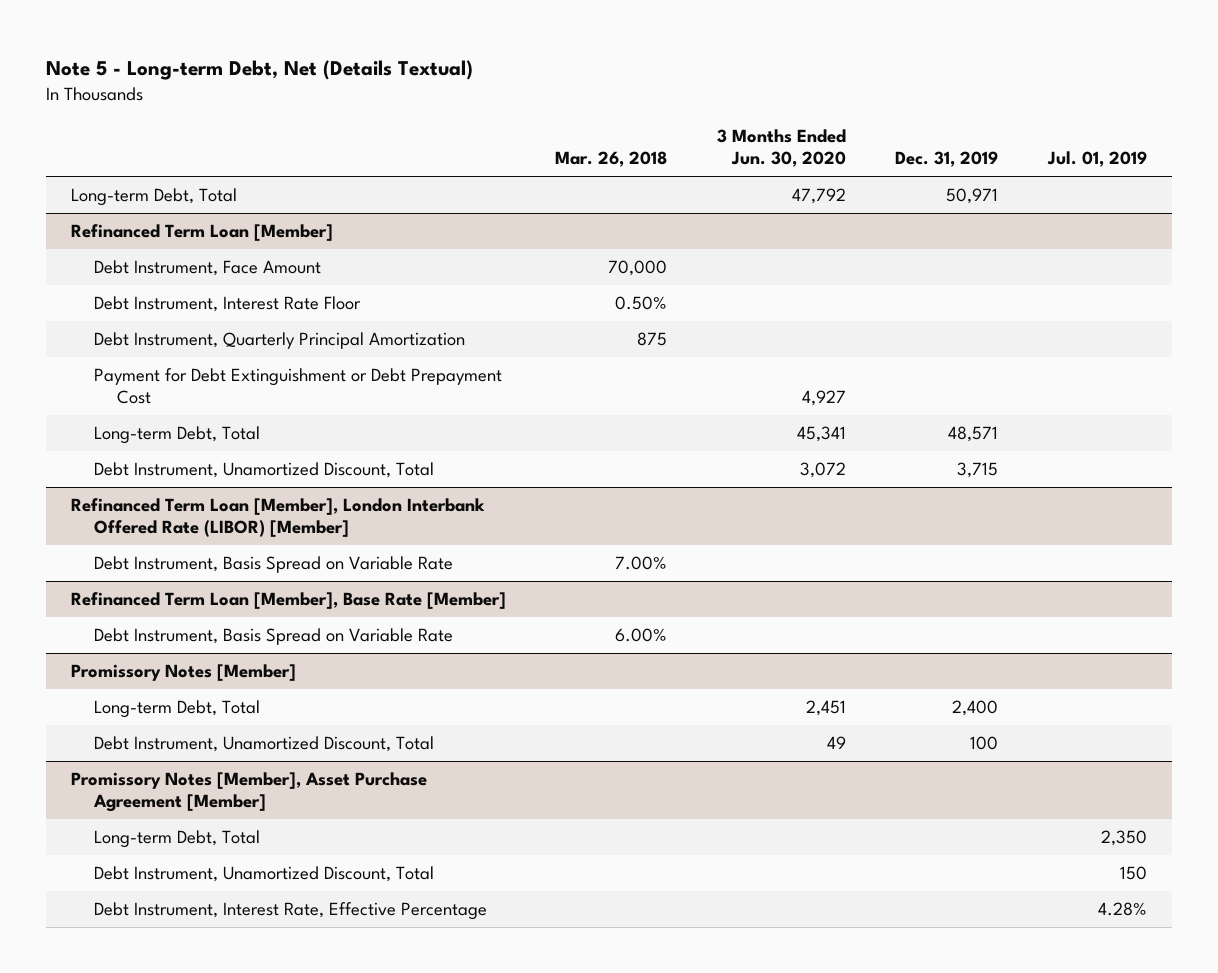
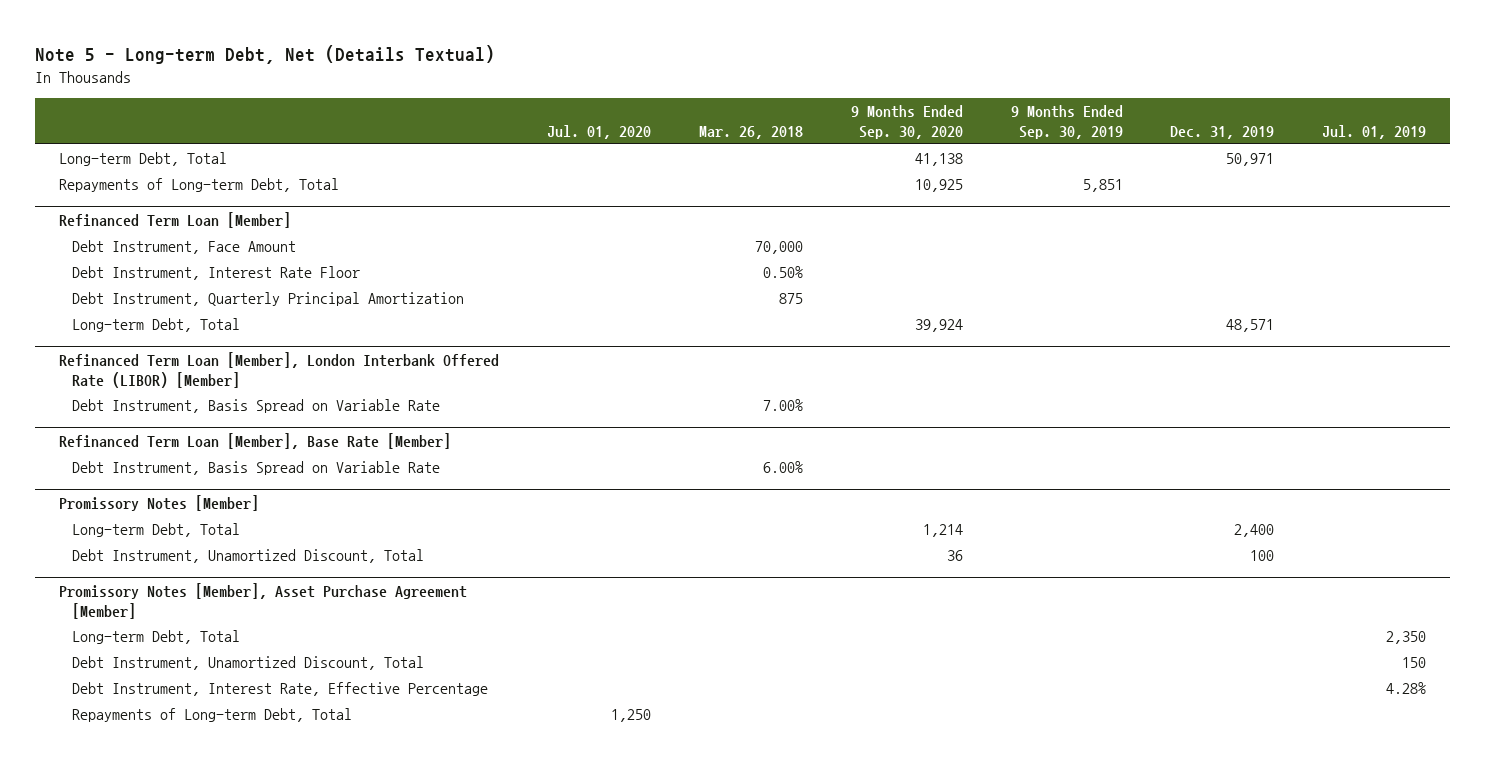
- | Mar. 26, 2018 | 3 Months Ended Jun. 30, 2020 | Dec. 31, 2019 | Jul. 01, 2019
+ | Jul. 01, 2020 | Mar. 26, 2018 | 9 Months Ended Sep. 30, 2020 | 9 Months Ended Sep. 30, 2019 | Dec. 31, 2019 | Jul. 01, 2019
+ Repayments of Long-term Debt, Total | | | 10,925 | 5,851 | |
@ Refinanced Term Loan [Member]
- Payment for Debt Extinguishment or Debt Prepayment Cost | | 4,927 | |
- Debt Instrument, Unamortized Discount, Total | | 3,072 | 3,715 |
@ Promissory Notes [Member], Asset Purchase Agreement [Member]
+ Repayments of Long-term Debt, Total | 1,250 | | | | |

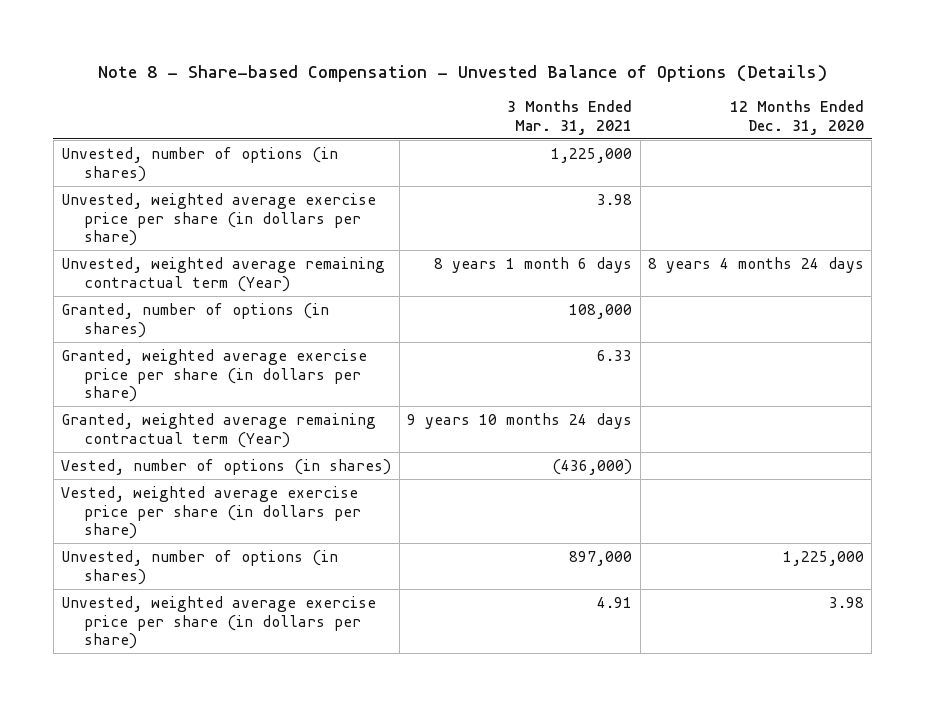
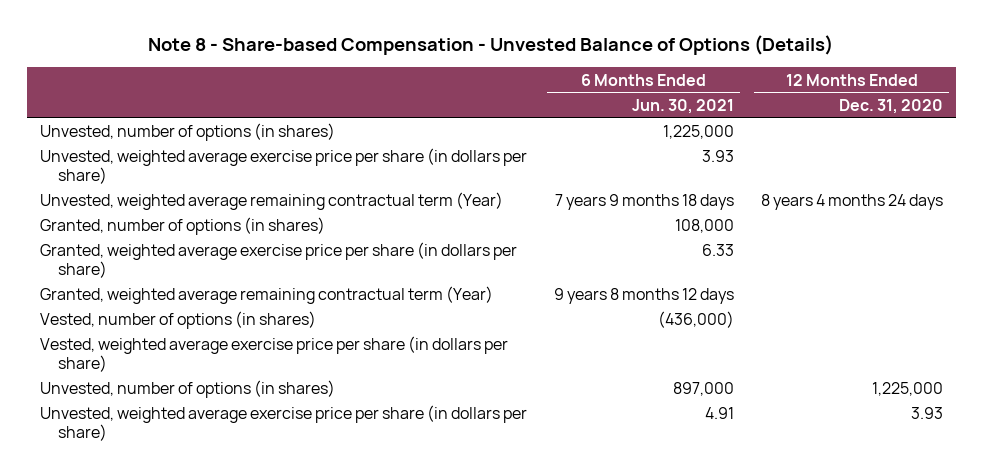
- | 3 Months Ended Mar. 31, 2021 | 12 Months Ended Dec. 31, 2020
+ | 6 Months Ended Jun. 30, 2021 | 12 Months Ended Dec. 31, 2020
- Unvested, weighted average exercise price per share (in dollars per share) | 4.91 | 3.98
+ Unvested, weighted average exercise price per share (in dollars per share) | 4.91 | 3.93

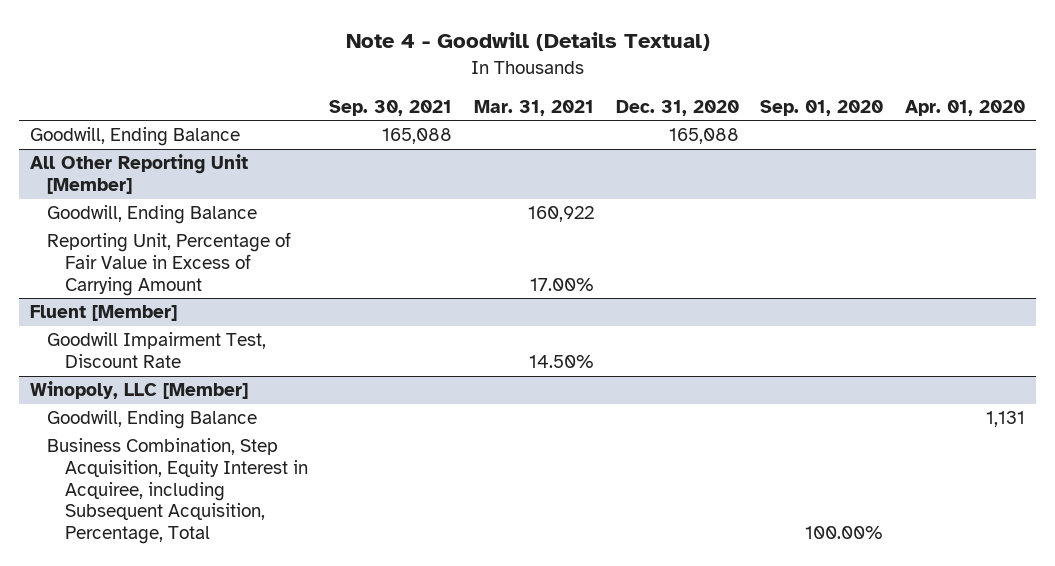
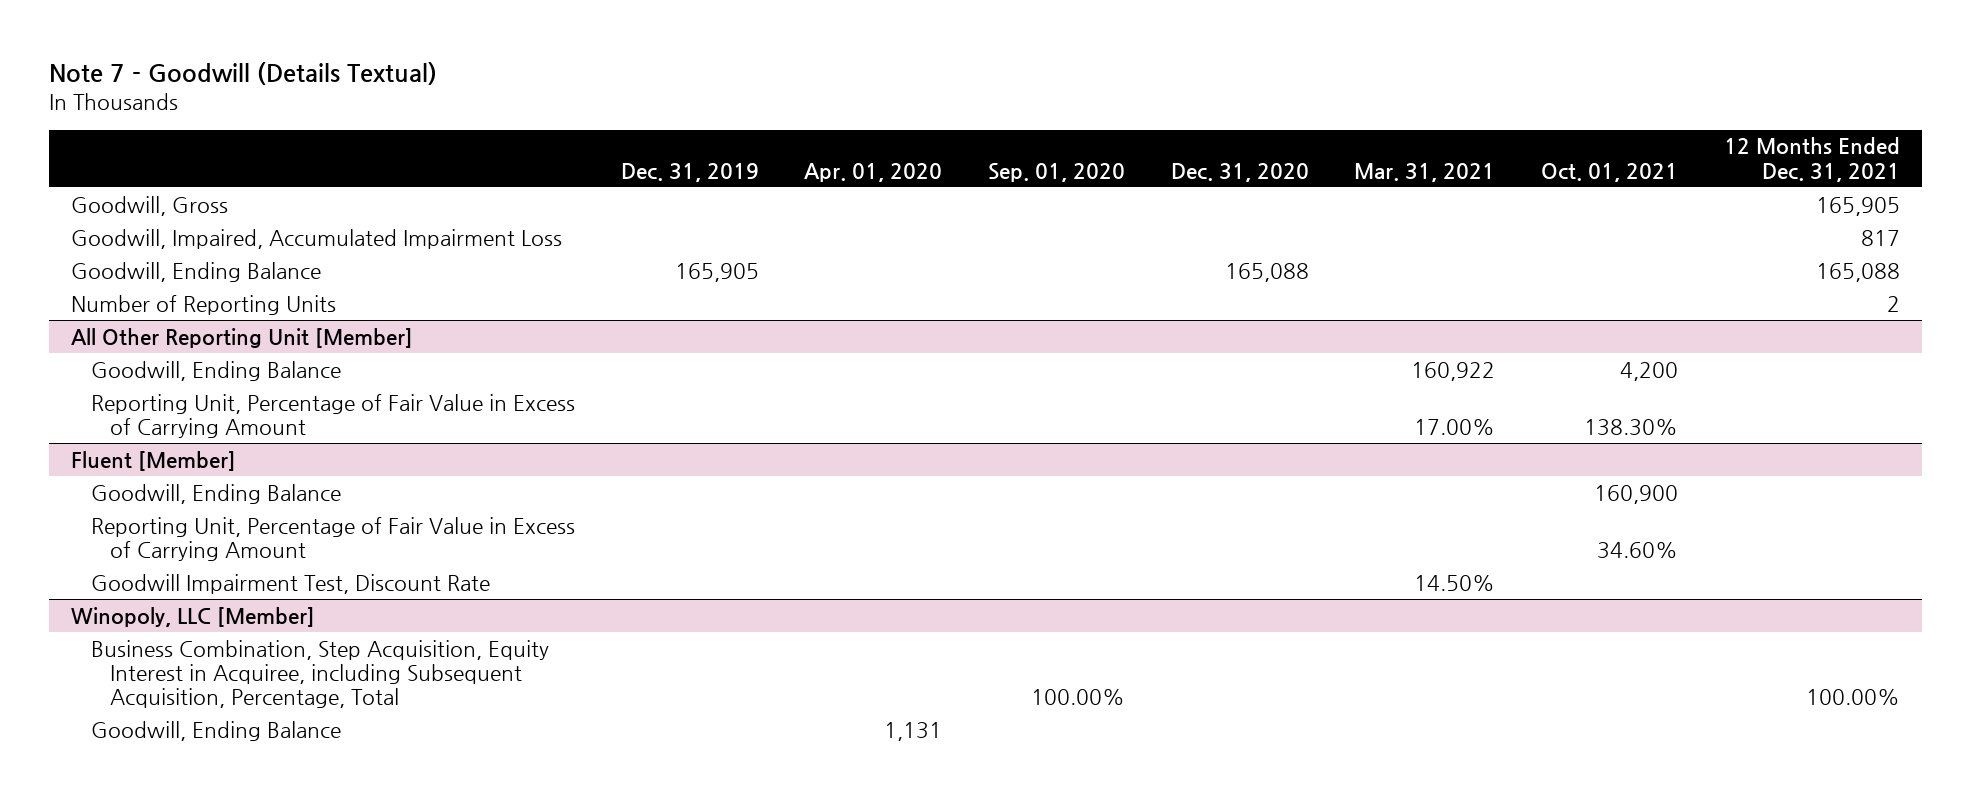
- Note 4 - Goodwill (Details Textual)
+ Note 7 - Goodwill (Details Textual)
- | Sep. 30, 2021 | Mar. 31, 2021 | Dec. 31, 2020 | Sep. 01, 2020 | Apr. 01, 2020
+ | Dec. 31, 2019 | Apr. 01, 2020 | Sep. 01, 2020 | Dec. 31, 2020 | Mar. 31, 2021 | Oct. 01, 2021 | 12 Months Ended Dec. 31, 2021
+ Goodwill, Gross | | | | | | | 165,905
+ Goodwill, Impaired, Accumulated Impairment Loss | | | | | | | 817
+ Number of Reporting Units | | | | | | | 2
@ Fluent [Member]
+ Goodwill, Ending Balance | | | | | | 160,900 |
+ Reporting Unit, Percentage of Fair Value in Excess of Carrying Amount | | | | | | 34.60% |
@ Winopoly, LLC [Member]
moved down: Goodwill, Ending Balance | | 1,131 | | | | |

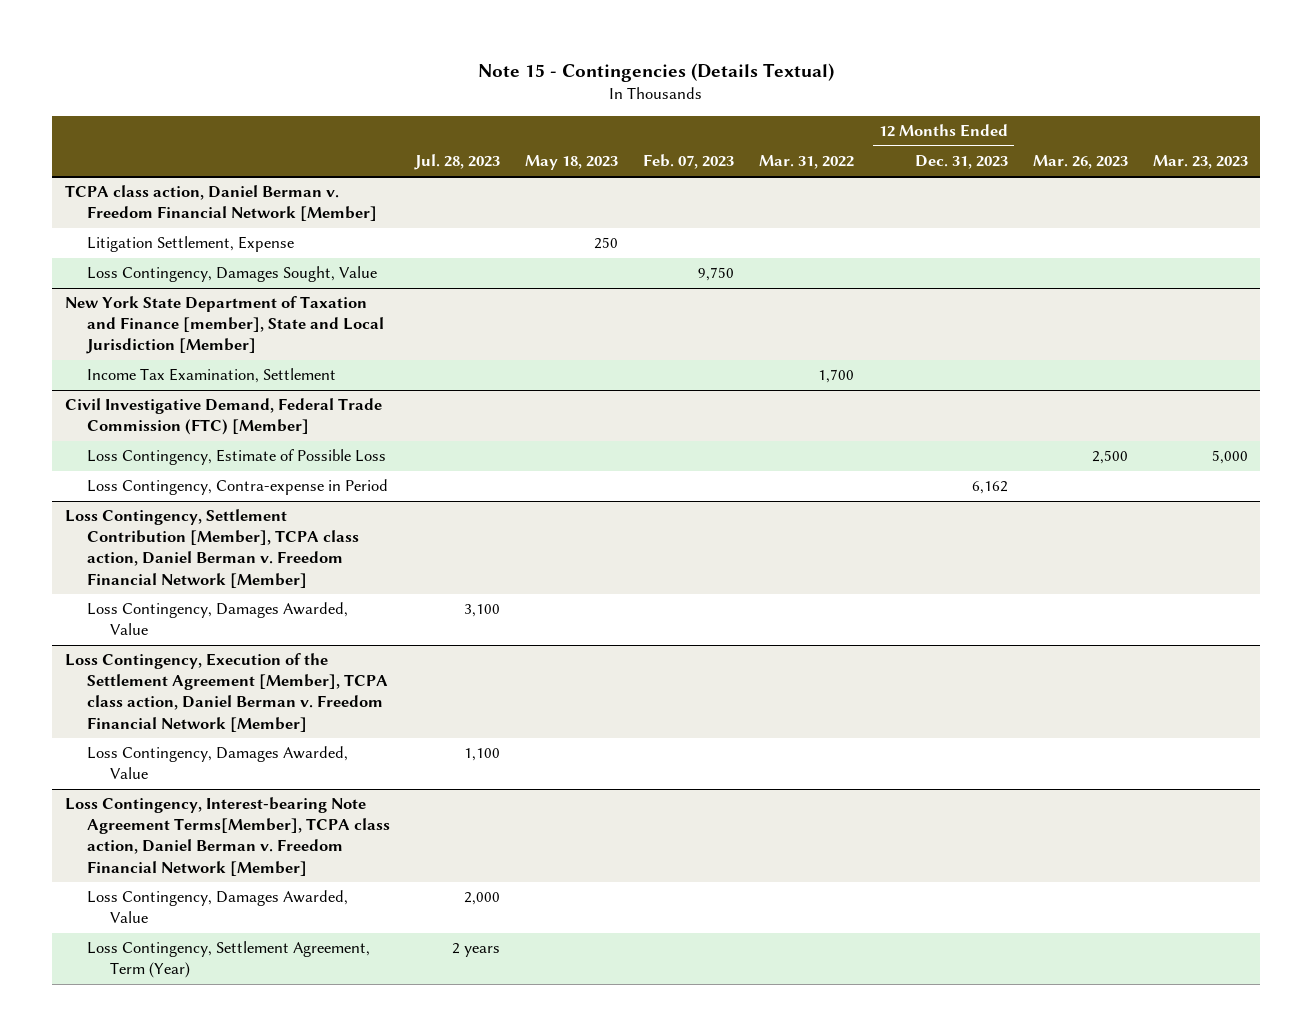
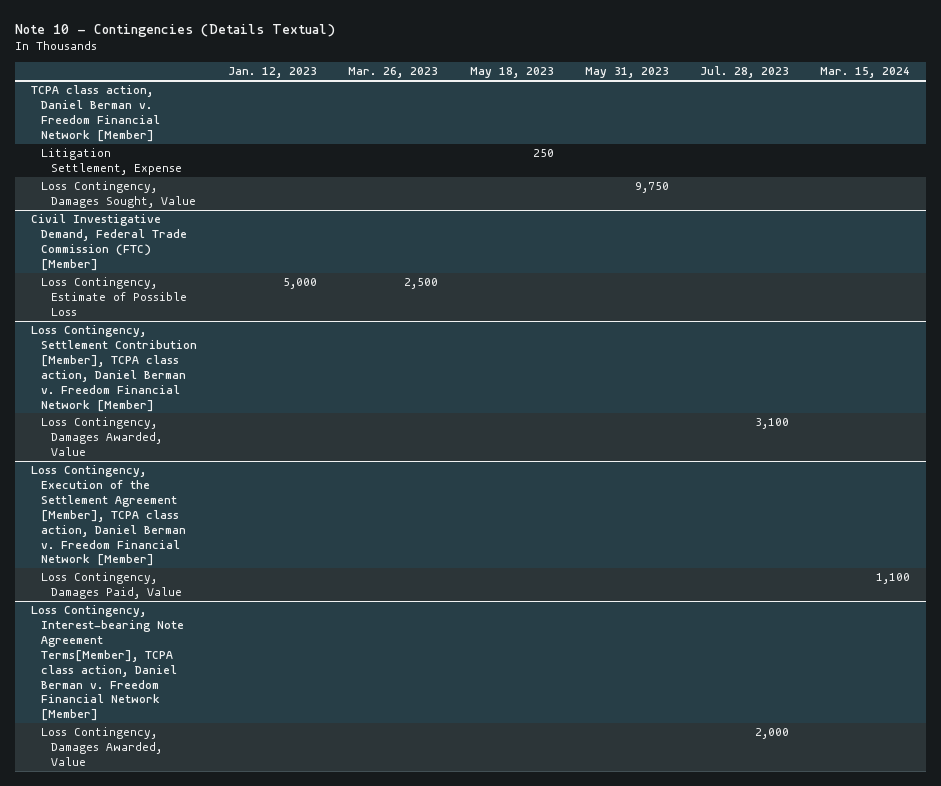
- Note 15 - Contingencies (Details Textual)
+ Note 10 - Contingencies (Details Textual)
- | Jul. 28, 2023 | May 18, 2023 | Feb. 07, 2023 | Mar. 31, 2022 | 12 Months Ended Dec. 31, 2023 | Mar. 26, 2023 | Mar. 23, 2023
+ | Jan. 12, 2023 | Mar. 26, 2023 | May 18, 2023 | May 31, 2023 | Jul. 28, 2023 | Mar. 15, 2024
- New York State Department of Taxation and Finance [member], State and Local Jurisdiction [Member]
- Income Tax Examination, Settlement | | | | 1,700 | | |
@ Civil Investigative Demand, Federal Trade Commission (FTC) [Member]
- Loss Contingency, Contra-expense in Period | | | | | 6,162 | |
@ Loss Contingency, Execution of the Settlement Agreement [Member], TCPA class action, Daniel Berman v. Freedom Financial Network [Member]
- Loss Contingency, Damages Awarded, Value | 1,100 | | | | | |
+ Loss Contingency, Damages Paid, Value | | | | | | 1,100
@ Loss Contingency, Interest-bearing Note Agreement Terms[Member], TCPA class action, Daniel Berman v. Freedom Financial Network [Member]
- Loss Contingency, Settlement Agreement, Term (Year) | 2 years | | | | | |

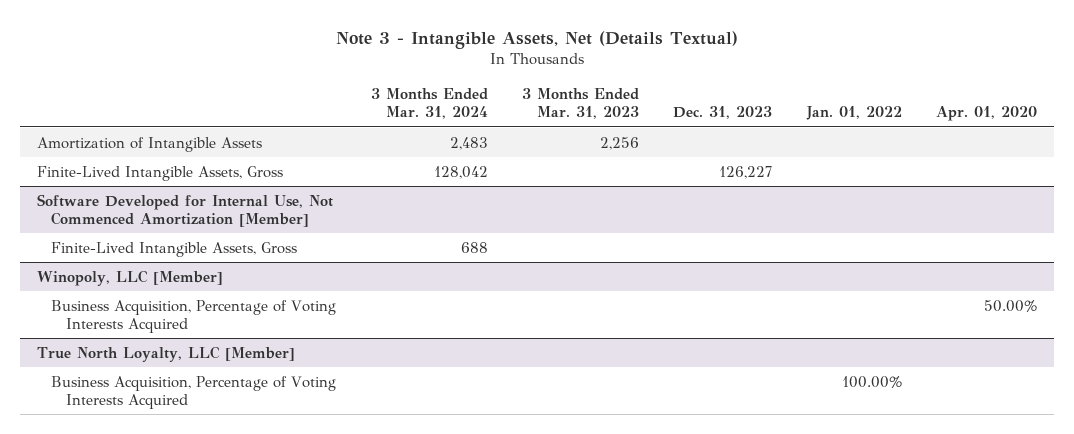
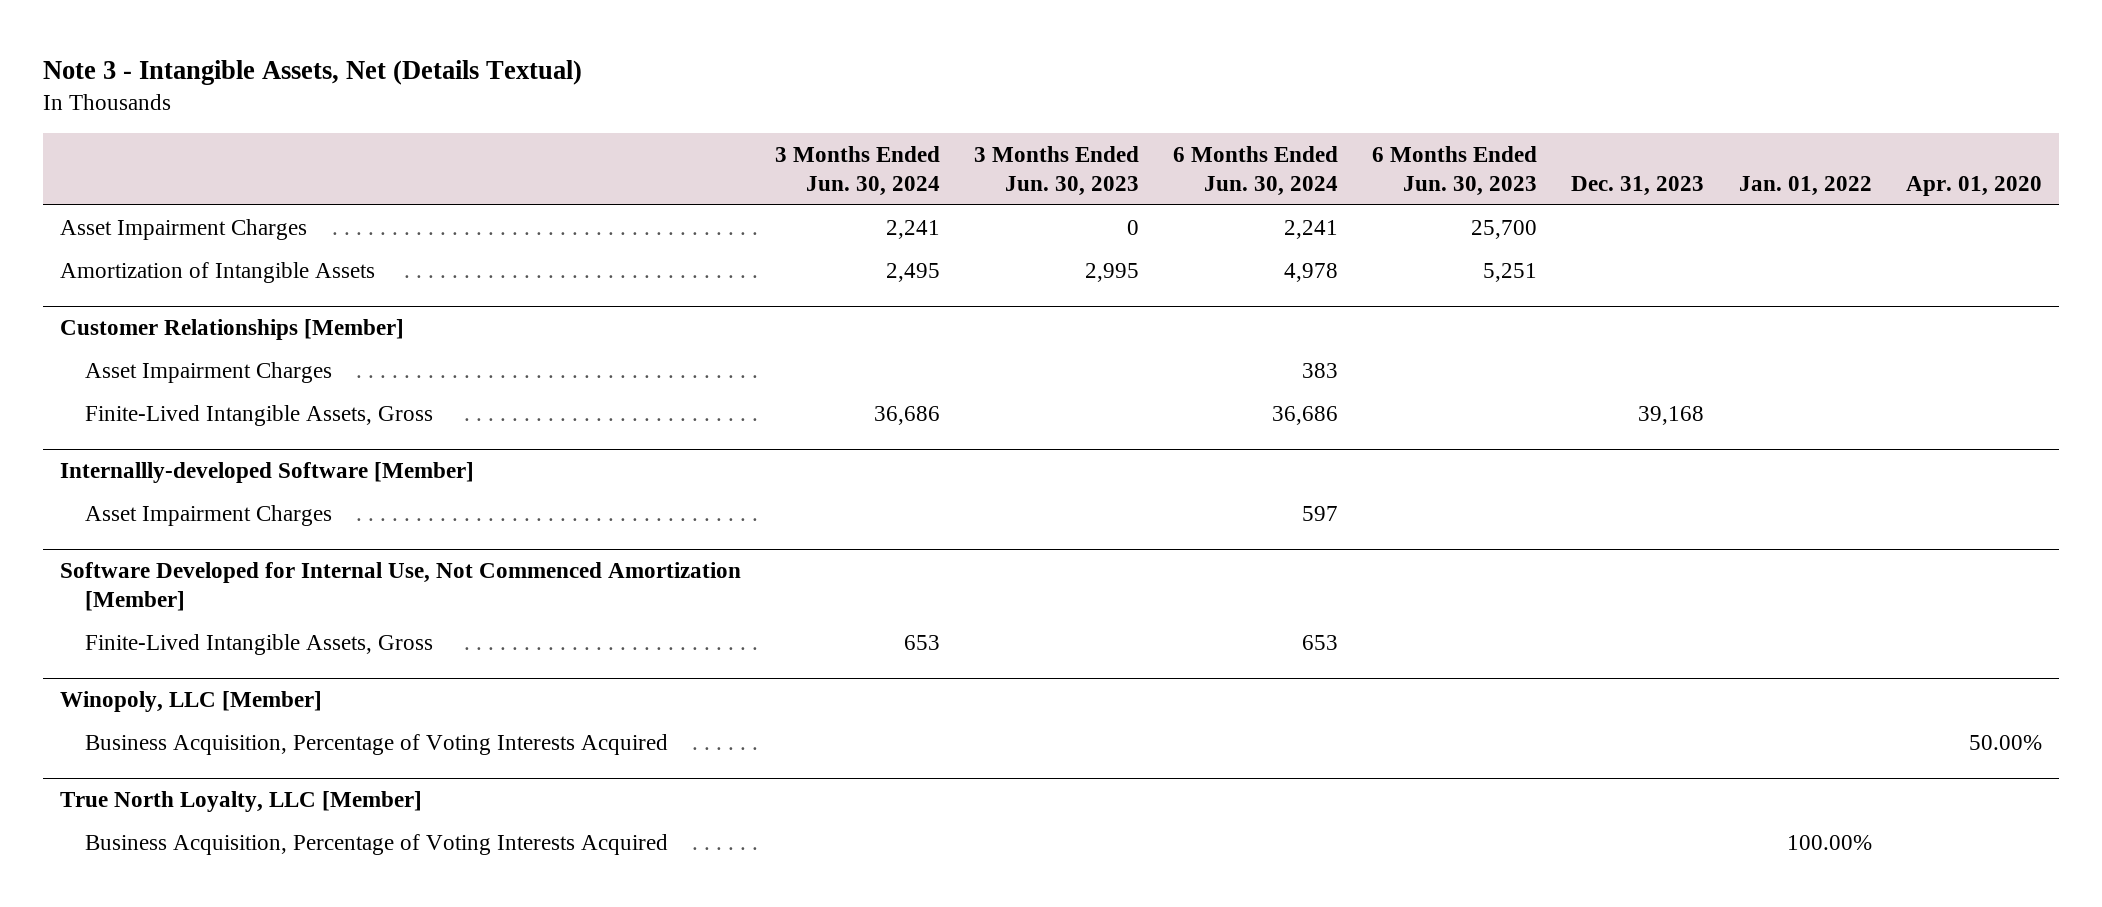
- | 3 Months Ended Mar. 31, 2024 | 3 Months Ended Mar. 31, 2023 | Dec. 31, 2023 | Jan. 01, 2022 | Apr. 01, 2020
+ | 3 Months Ended Jun. 30, 2024 | 3 Months Ended Jun. 30, 2023 | 6 Months Ended Jun. 30, 2024 | 6 Months Ended Jun. 30, 2023 | Dec. 31, 2023 | Jan. 01, 2022 | Apr. 01, 2020
+ Asset Impairment Charges | 2,241 | 0 | 2,241 | 25,700 | | |
- Finite-Lived Intangible Assets, Gross | 128,042 | | 126,227 | |
+ Customer Relationships [Member]
+ Asset Impairment Charges | | | 383 | | | |
+ Finite-Lived Intangible Assets, Gross | 36,686 | | 36,686 | | 39,168 | |
+ Internallly-developed Software [Member]
+ Asset Impairment Charges | | | 597 | | | |

